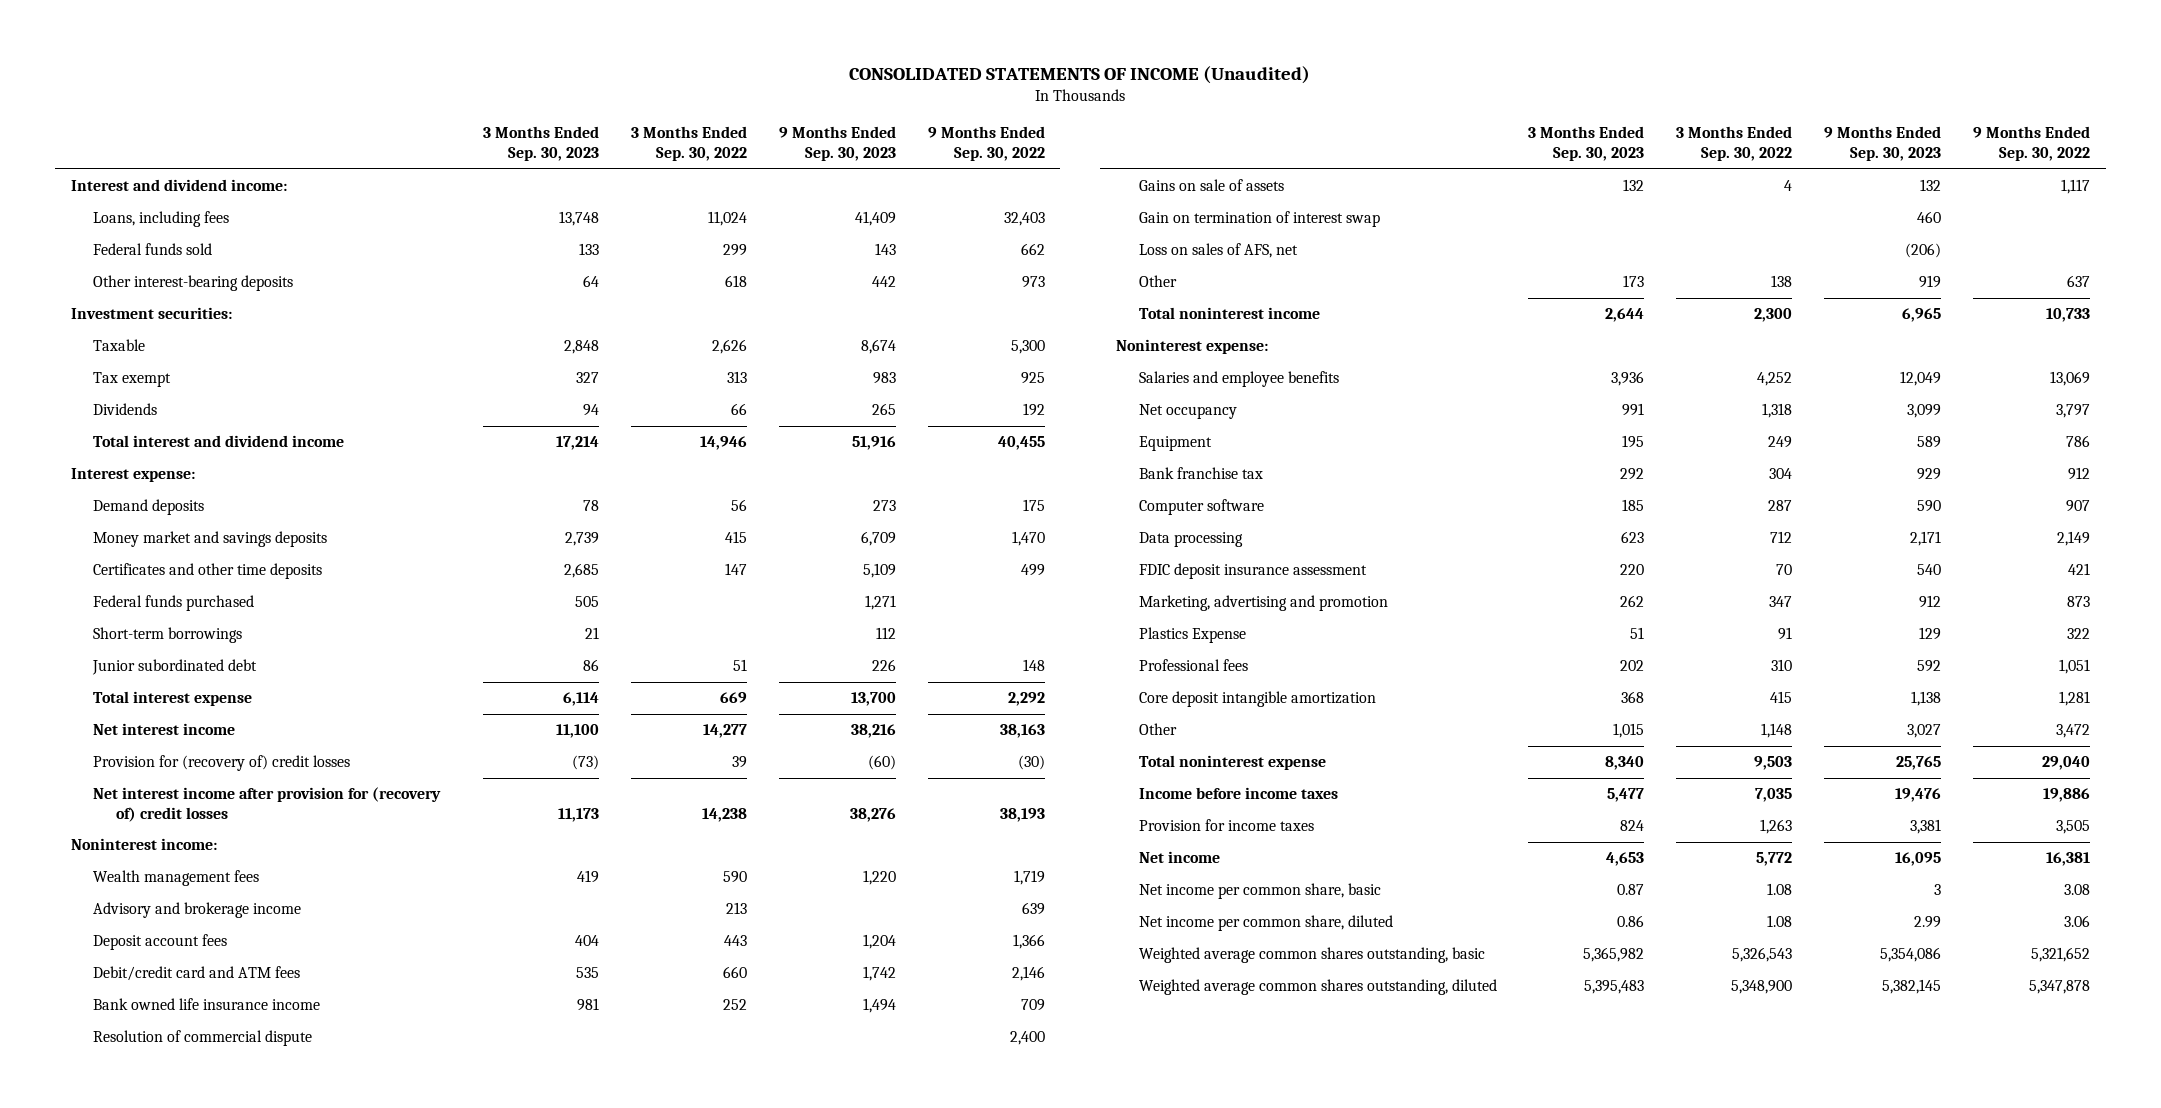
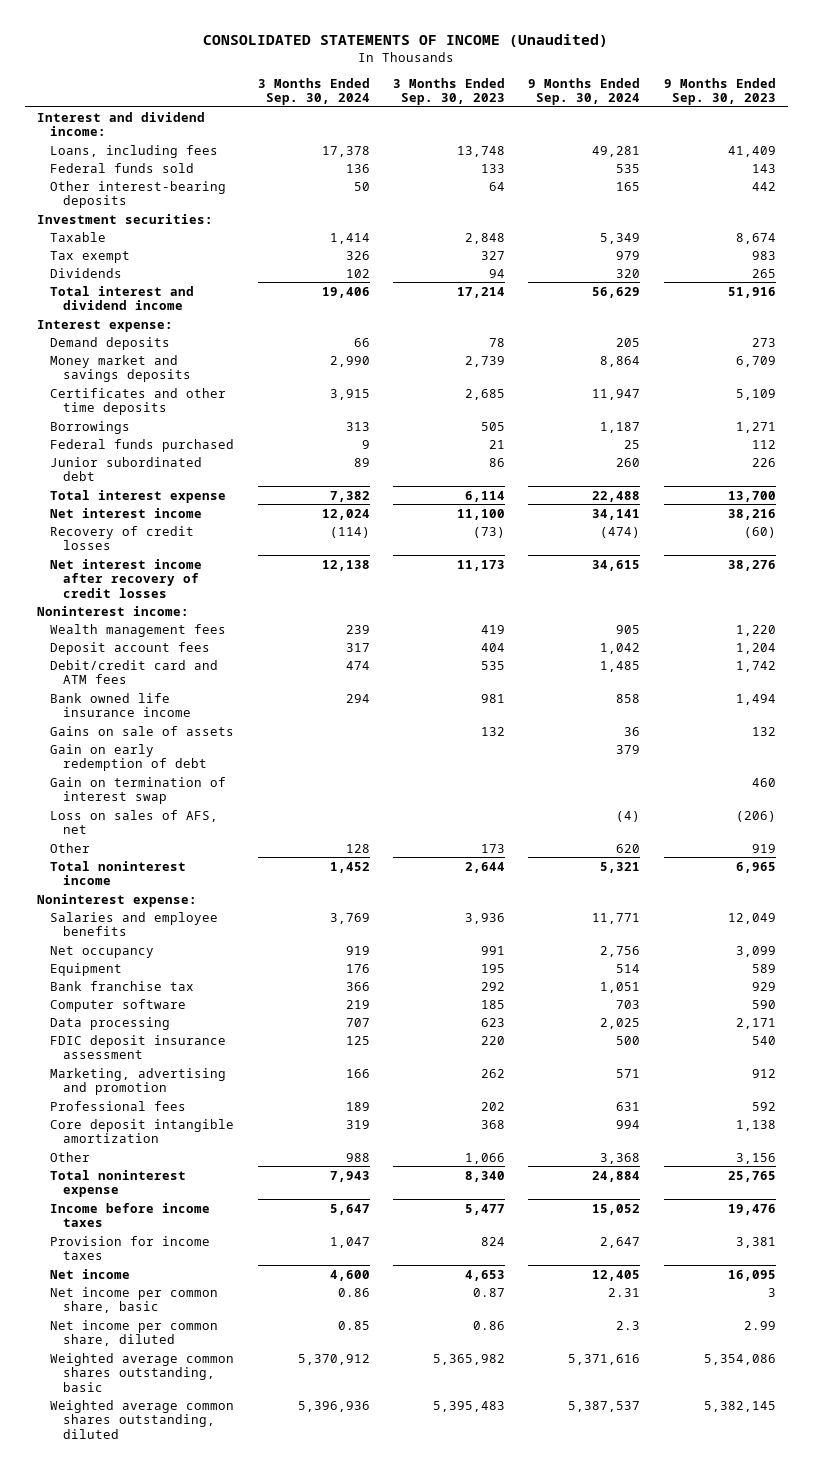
- | 3 Months Ended Sep. 30, 2023 | 3 Months Ended Sep. 30, 2022 | 9 Months Ended Sep. 30, 2023 | 9 Months Ended Sep. 30, 2022
+ | 3 Months Ended Sep. 30, 2024 | 3 Months Ended Sep. 30, 2023 | 9 Months Ended Sep. 30, 2024 | 9 Months Ended Sep. 30, 2023
- Federal funds purchased | 505 | | 1,271 |
- Short-term borrowings | 21 | | 112 |
+ Borrowings | 313 | 505 | 1,187 | 1,271
+ Federal funds purchased | 9 | 21 | 25 | 112
- Provision for (recovery of) credit losses | (73) | 39 | (60) | (30)
- Net interest income after provision for (recovery of) credit losses | 11,173 | 14,238 | 38,276 | 38,193
+ Recovery of credit losses | (114) | (73) | (474) | (60)
+ Net interest income after recovery of credit losses | 12,138 | 11,173 | 34,615 | 38,276
- Advisory and brokerage income | | 213 | | 639
- Resolution of commercial dispute | | | | 2,400
+ Gain on early redemption of debt | | | 379 |
- Plastics Expense | 51 | 91 | 129 | 322
- Other | 1,015 | 1,148 | 3,027 | 3,472
+ Other | 988 | 1,066 | 3,368 | 3,156

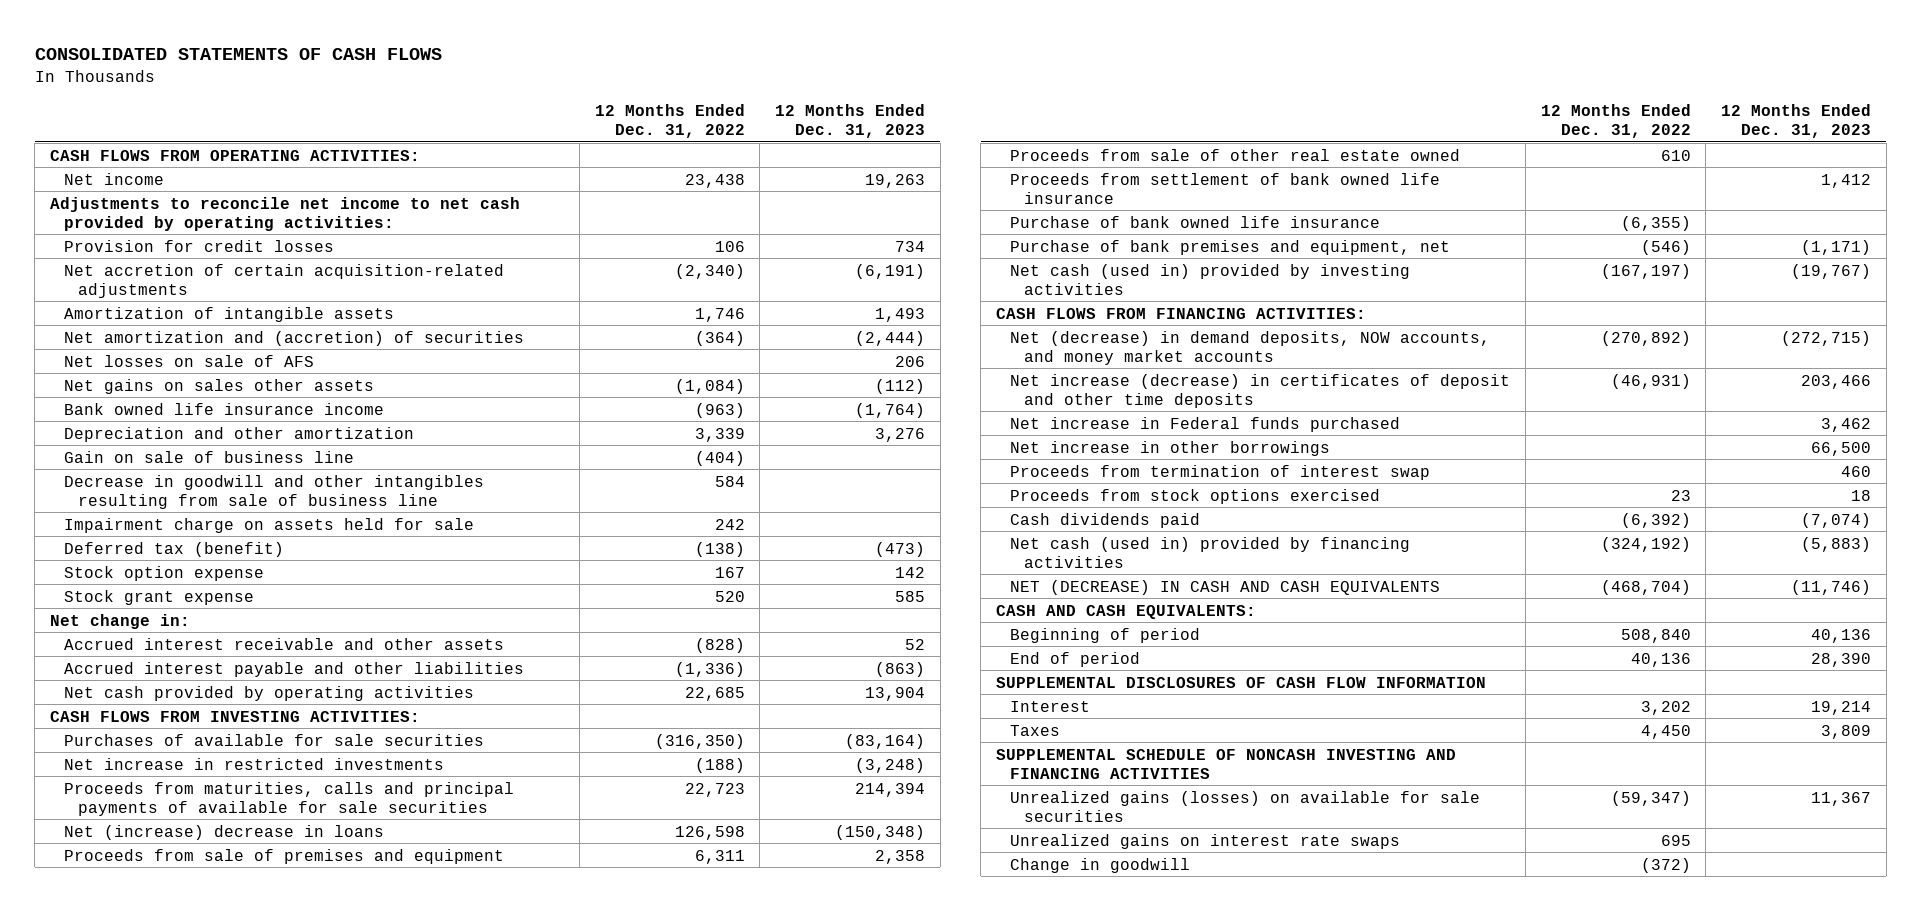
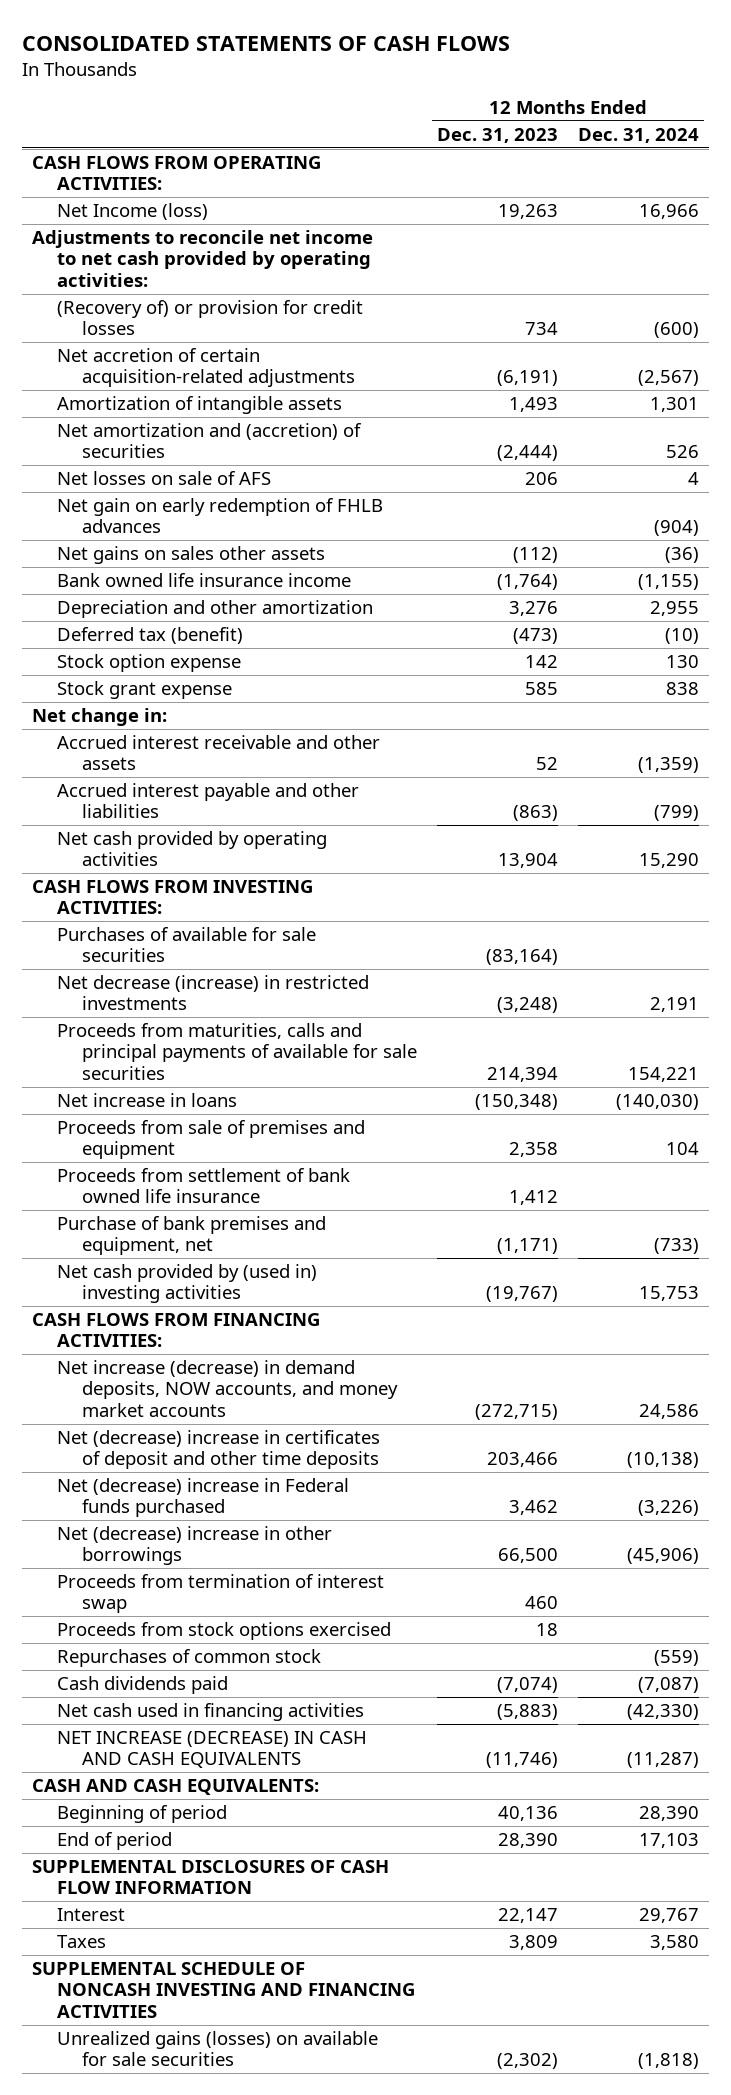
- | 12 Months Ended Dec. 31, 2022 | 12 Months Ended Dec. 31, 2023
+ | 12 Months Ended Dec. 31, 2023 | 12 Months Ended Dec. 31, 2024
- Net income | 23,438 | 19,263
+ Net Income (loss) | 19,263 | 16,966
- Provision for credit losses | 106 | 734
+ (Recovery of) or provision for credit losses | 734 | (600)
+ Net gain on early redemption of FHLB advances | | (904)
- Gain on sale of business line | (404) |
- Decrease in goodwill and other intangibles resulting from sale of business line | 584 |
- Impairment charge on assets held for sale | 242 |
- Net increase in restricted investments | (188) | (3,248)
+ Net decrease (increase) in restricted investments | (3,248) | 2,191
- Net (increase) decrease in loans | 126,598 | (150,348)
+ Net increase in loans | (150,348) | (140,030)
- Proceeds from sale of other real estate owned | 610 |
- Purchase of bank owned life insurance | (6,355) |
- Net cash (used in) provided by investing activities | (167,197) | (19,767)
+ Net cash provided by (used in) investing activities | (19,767) | 15,753
- Net (decrease) in demand deposits, NOW accounts, and money market accounts | (270,892) | (272,715)
- Net increase (decrease) in certificates of deposit and other time deposits | (46,931) | 203,466
- Net increase in Federal funds purchased | | 3,462
- Net increase in other borrowings | | 66,500
+ Net increase (decrease) in demand deposits, NOW accounts, and money market accounts | (272,715) | 24,586
+ Net (decrease) increase in certificates of deposit and other time deposits | 203,466 | (10,138)
+ Net (decrease) increase in Federal funds purchased | 3,462 | (3,226)
+ Net (decrease) increase in other borrowings | 66,500 | (45,906)
+ Repurchases of common stock | | (559)
- Net cash (used in) provided by financing activities | (324,192) | (5,883)
- NET (DECREASE) IN CASH AND CASH EQUIVALENTS | (468,704) | (11,746)
+ Net cash used in financing activities | (5,883) | (42,330)
+ NET INCREASE (DECREASE) IN CASH AND CASH EQUIVALENTS | (11,746) | (11,287)
- Interest | 3,202 | 19,214
+ Interest | 22,147 | 29,767
- Unrealized gains (losses) on available for sale securities | (59,347) | 11,367
- Unrealized gains on interest rate swaps | 695 |
- Change in goodwill | (372) |
+ Unrealized gains (losses) on available for sale securities | (2,302) | (1,818)

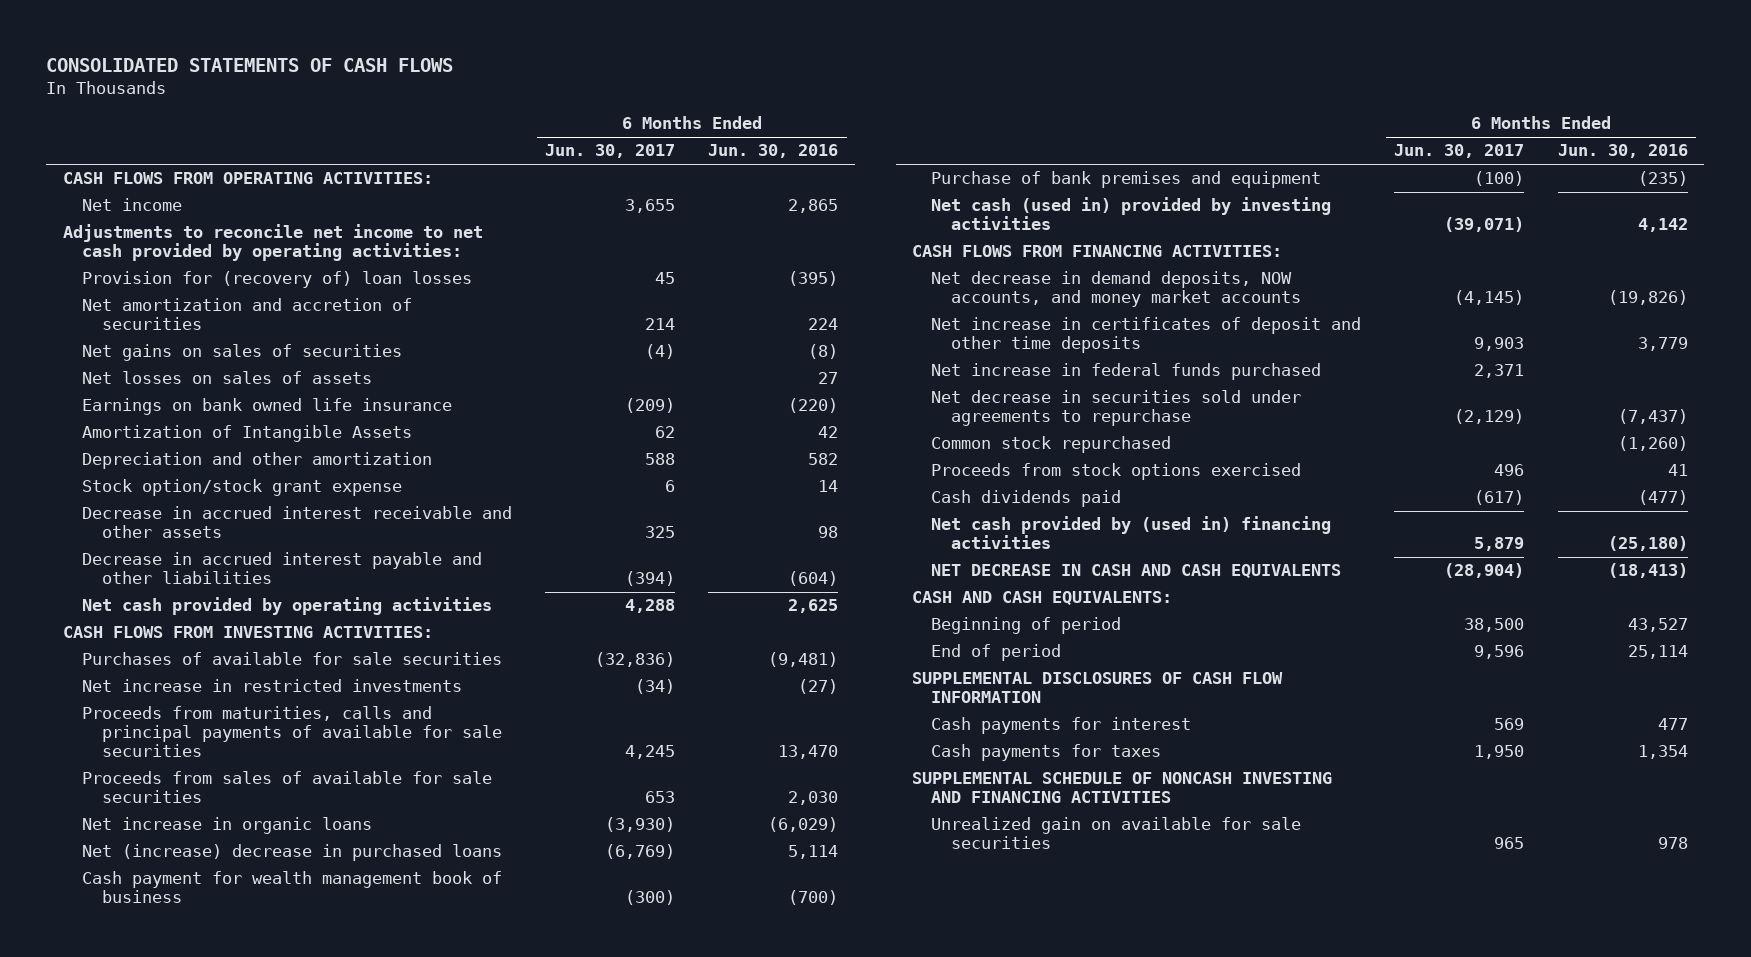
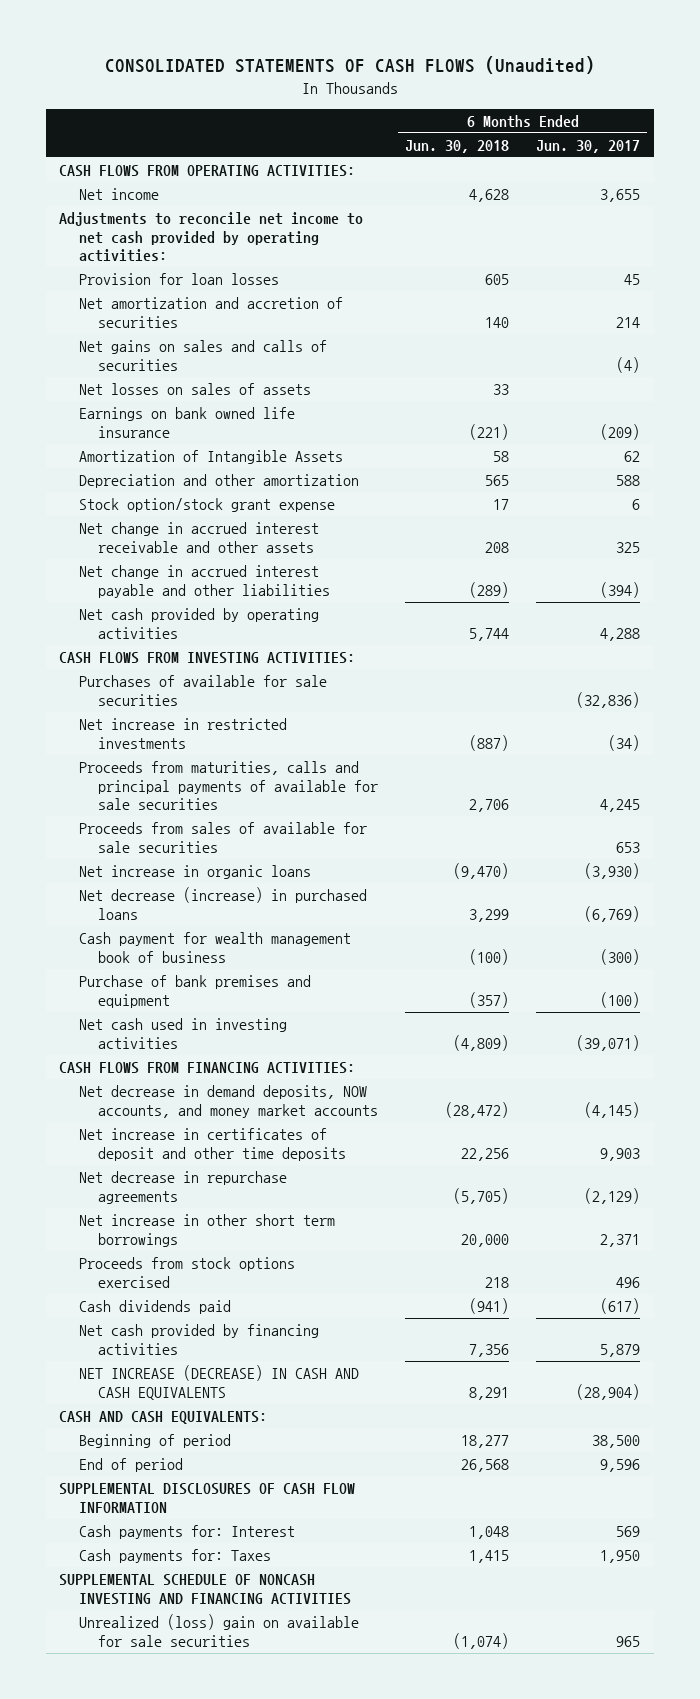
- CONSOLIDATED STATEMENTS OF CASH FLOWS
+ CONSOLIDATED STATEMENTS OF CASH FLOWS (Unaudited)
- | 6 Months Ended Jun. 30, 2017 | 6 Months Ended Jun. 30, 2016
+ | 6 Months Ended Jun. 30, 2018 | 6 Months Ended Jun. 30, 2017
- Provision for (recovery of) loan losses | 45 | (395)
+ Provision for loan losses | 605 | 45
- Net gains on sales of securities | (4) | (8)
+ Net gains on sales and calls of securities | | (4)
- Decrease in accrued interest receivable and other assets | 325 | 98
- Decrease in accrued interest payable and other liabilities | (394) | (604)
+ Net change in accrued interest receivable and other assets | 208 | 325
+ Net change in accrued interest payable and other liabilities | (289) | (394)
- Net (increase) decrease in purchased loans | (6,769) | 5,114
+ Net decrease (increase) in purchased loans | 3,299 | (6,769)
- Net cash (used in) provided by investing activities | (39,071) | 4,142
+ Net cash used in investing activities | (4,809) | (39,071)
- Net increase in federal funds purchased | 2,371 |
- Net decrease in securities sold under agreements to repurchase | (2,129) | (7,437)
- Common stock repurchased | | (1,260)
+ Net decrease in repurchase agreements | (5,705) | (2,129)
+ Net increase in other short term borrowings | 20,000 | 2,371
- Net cash provided by (used in) financing activities | 5,879 | (25,180)
- NET DECREASE IN CASH AND CASH EQUIVALENTS | (28,904) | (18,413)
+ Net cash provided by financing activities | 7,356 | 5,879
+ NET INCREASE (DECREASE) IN CASH AND CASH EQUIVALENTS | 8,291 | (28,904)
- Cash payments for interest | 569 | 477
- Cash payments for taxes | 1,950 | 1,354
+ Cash payments for: Interest | 1,048 | 569
+ Cash payments for: Taxes | 1,415 | 1,950
- Unrealized gain on available for sale securities | 965 | 978
+ Unrealized (loss) gain on available for sale securities | (1,074) | 965

